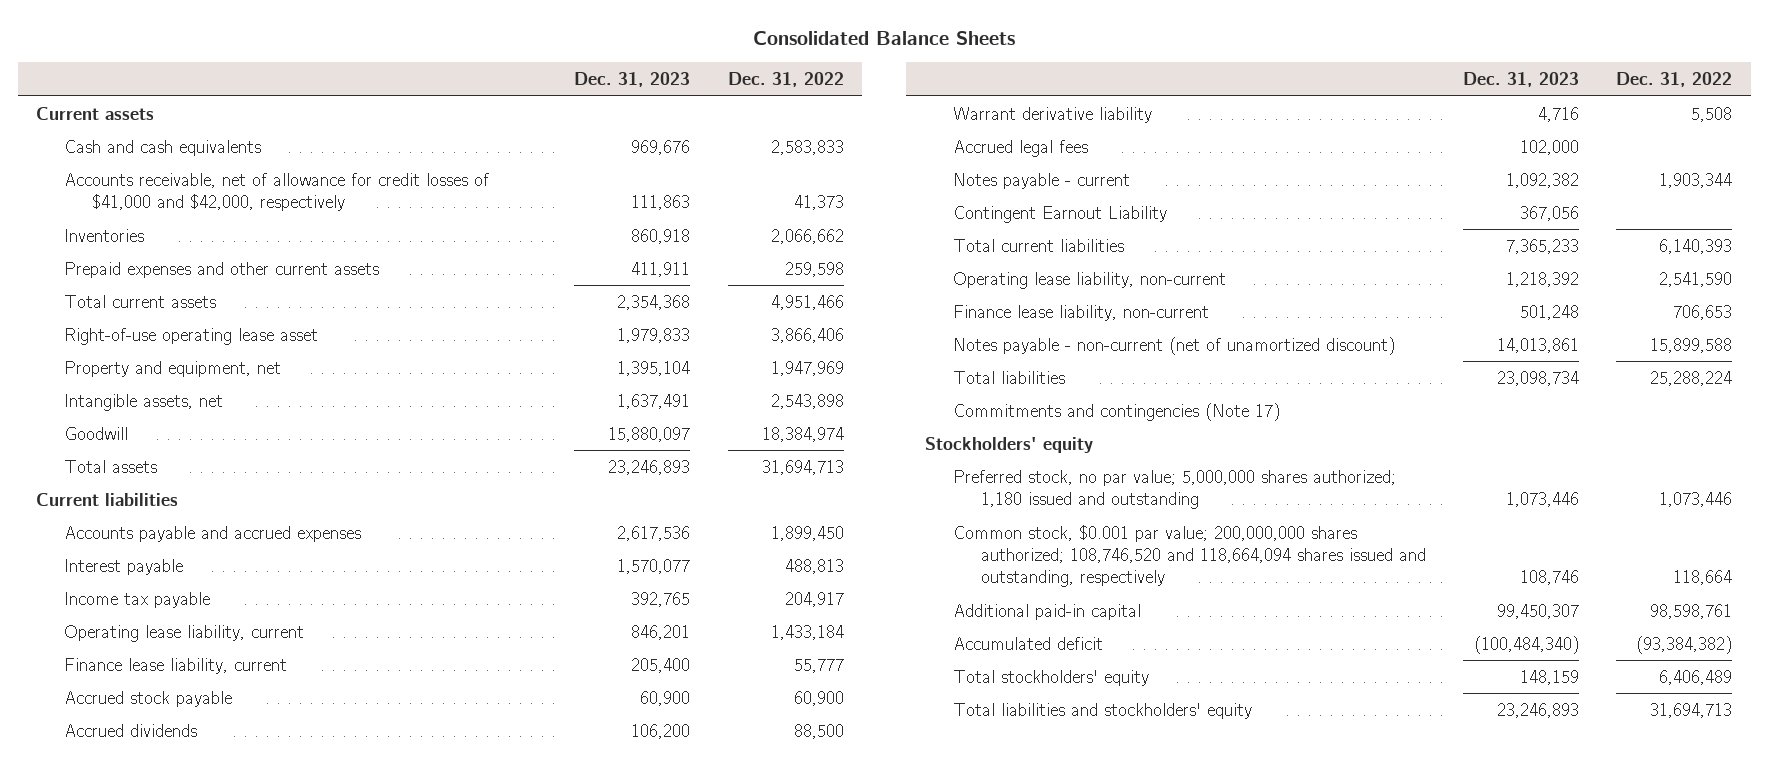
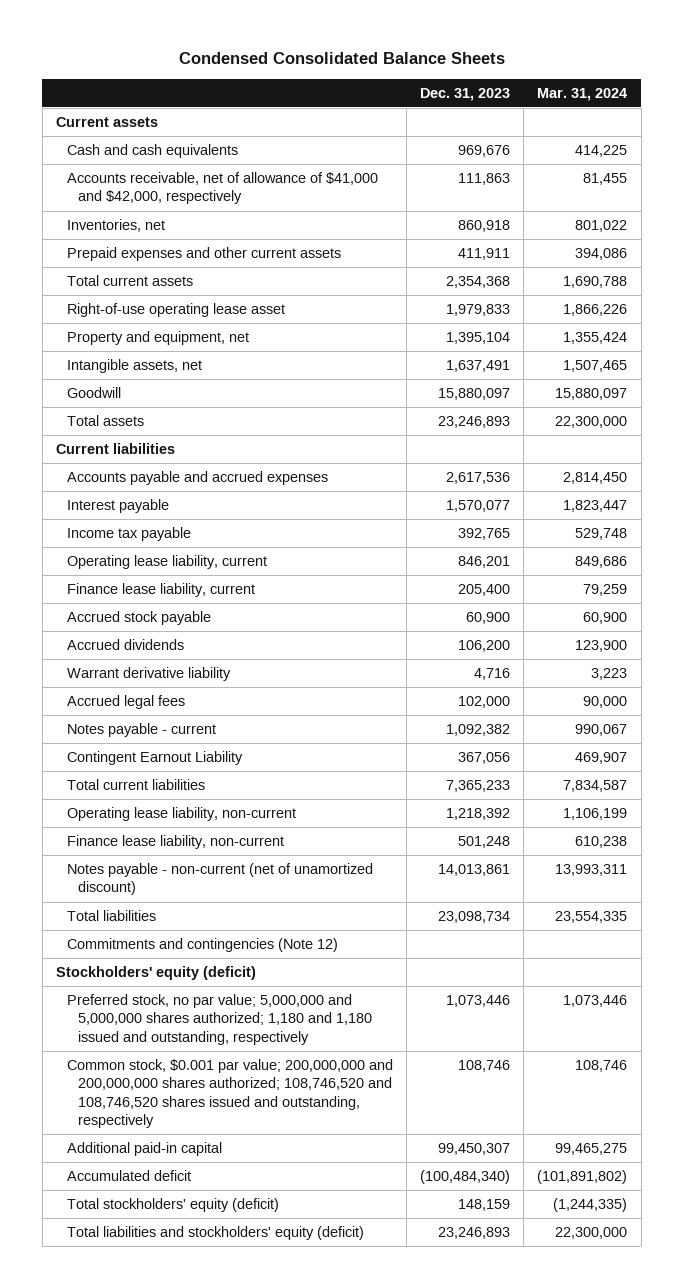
- Consolidated Balance Sheets
+ Condensed Consolidated Balance Sheets
- | Dec. 31, 2023 | Dec. 31, 2022
+ | Dec. 31, 2023 | Mar. 31, 2024
- Accounts receivable, net of allowance for credit losses of $41,000 and $42,000, respectively | 111,863 | 41,373
- Inventories | 860,918 | 2,066,662
+ Accounts receivable, net of allowance of $41,000 and $42,000, respectively | 111,863 | 81,455
+ Inventories, net | 860,918 | 801,022
- Commitments and contingencies (Note 17)
- Stockholders' equity
- Preferred stock, no par value; 5,000,000 shares authorized; 1,180 issued and outstanding | 1,073,446 | 1,073,446
- Common stock, $0.001 par value; 200,000,000 shares authorized; 108,746,520 and 118,664,094 shares issued and outstanding, respectively | 108,746 | 118,664
+ Commitments and contingencies (Note 12)
+ Stockholders' equity (deficit)
+ Preferred stock, no par value; 5,000,000 and 5,000,000 shares authorized; 1,180 and 1,180 issued and outstanding, respectively | 1,073,446 | 1,073,446
+ Common stock, $0.001 par value; 200,000,000 and 200,000,000 shares authorized; 108,746,520 and 108,746,520 shares issued and outstanding, respectively | 108,746 | 108,746
- Total stockholders' equity | 148,159 | 6,406,489
- Total liabilities and stockholders' equity | 23,246,893 | 31,694,713
+ Total stockholders' equity (deficit) | 148,159 | (1,244,335)
+ Total liabilities and stockholders' equity (deficit) | 23,246,893 | 22,300,000

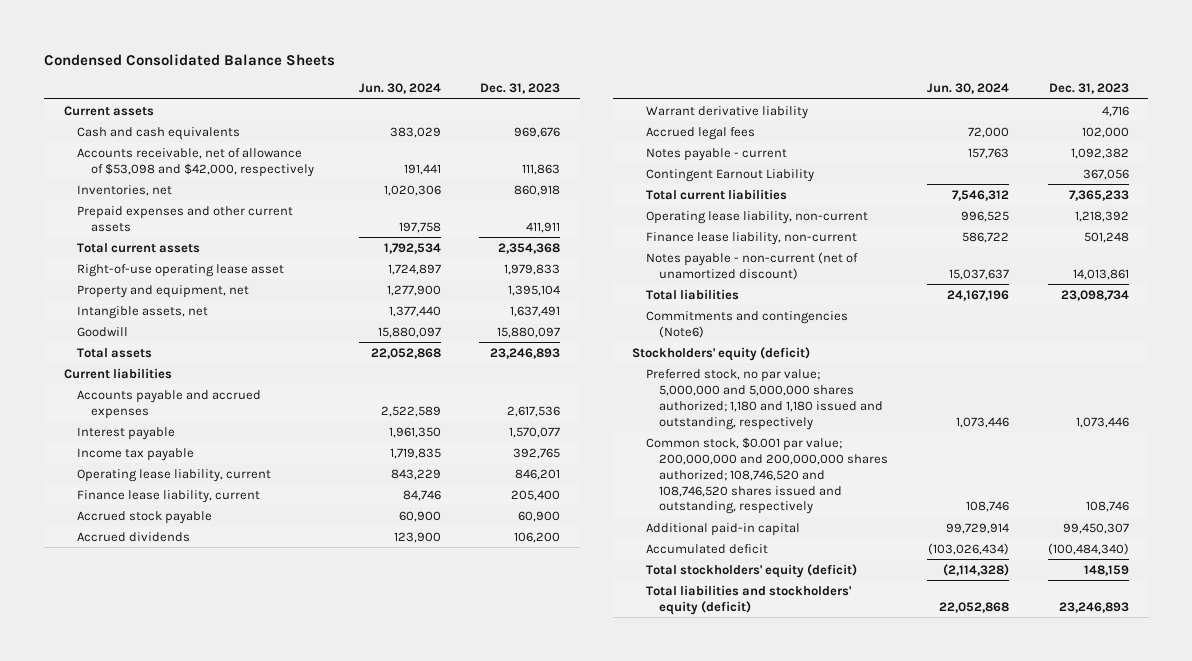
- | Dec. 31, 2023 | Mar. 31, 2024
+ | Jun. 30, 2024 | Dec. 31, 2023
- Accounts receivable, net of allowance of $41,000 and $42,000, respectively | 111,863 | 81,455
+ Accounts receivable, net of allowance of $53,098 and $42,000, respectively | 191,441 | 111,863
- Commitments and contingencies (Note 12)
+ Commitments and contingencies (Note6)

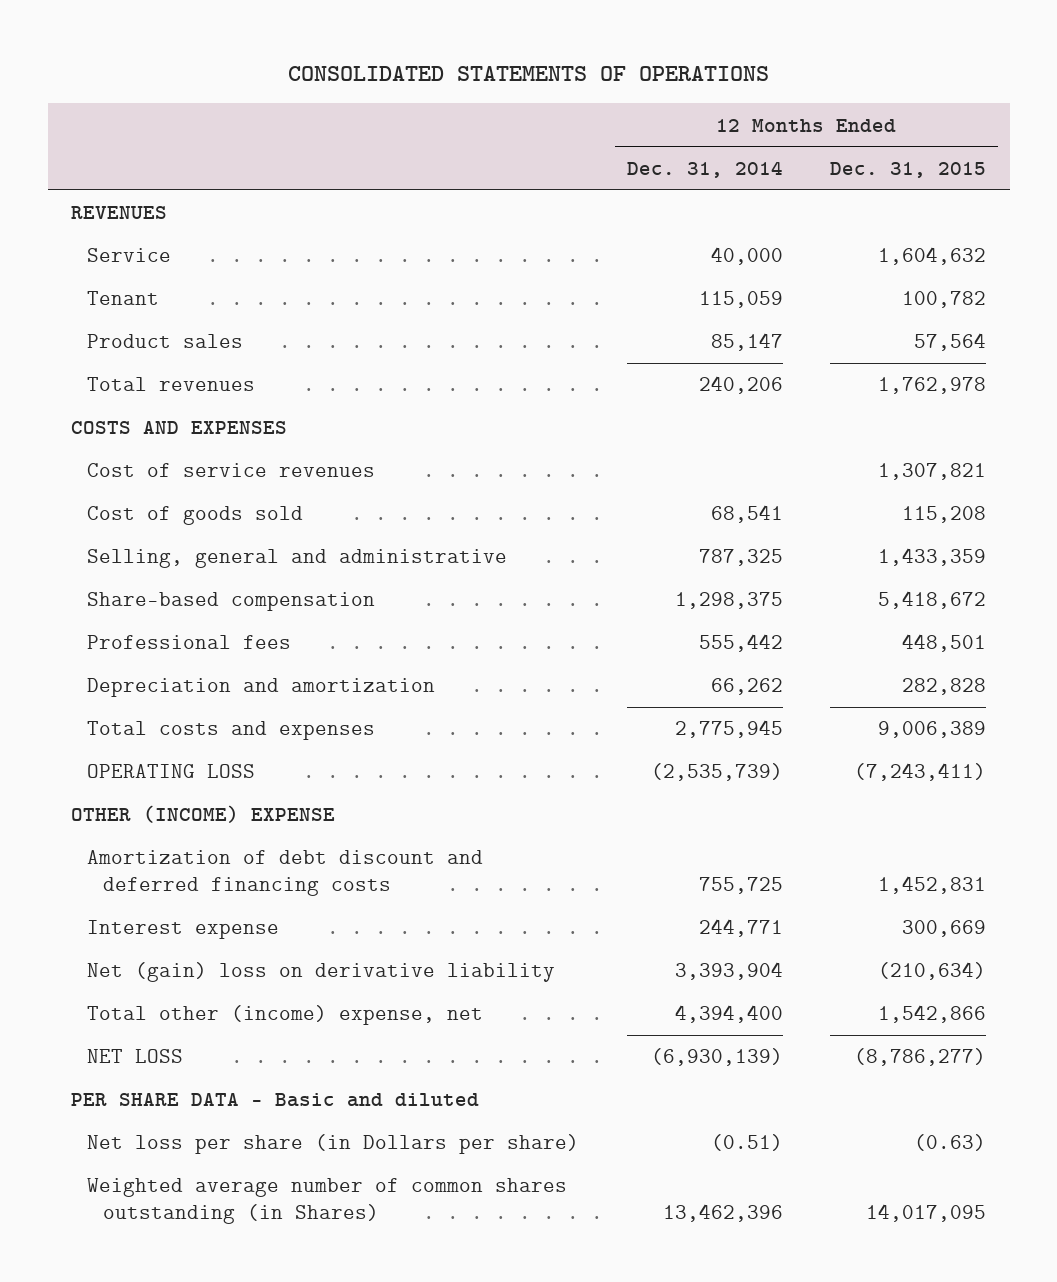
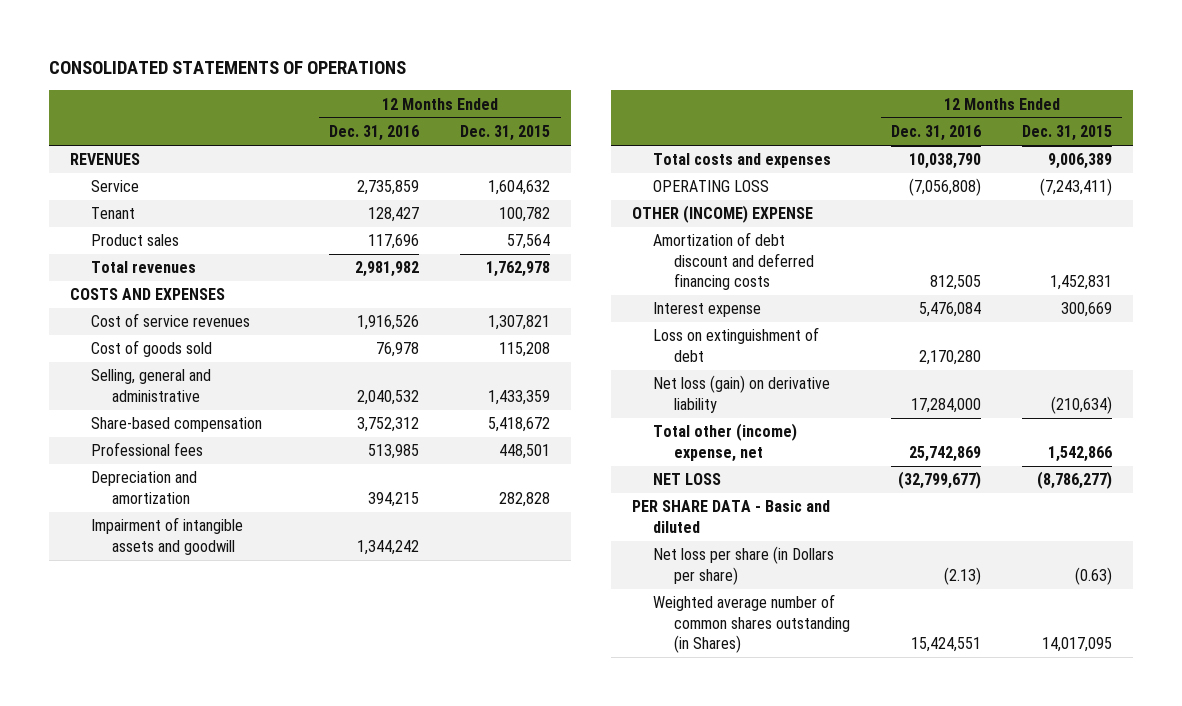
- | 12 Months Ended Dec. 31, 2014 | 12 Months Ended Dec. 31, 2015
+ | 12 Months Ended Dec. 31, 2016 | 12 Months Ended Dec. 31, 2015
+ Impairment of intangible assets and goodwill | 1,344,242 |
- Net (gain) loss on derivative liability | 3,393,904 | (210,634)
+ Loss on extinguishment of debt | 2,170,280 |
+ Net loss (gain) on derivative liability | 17,284,000 | (210,634)

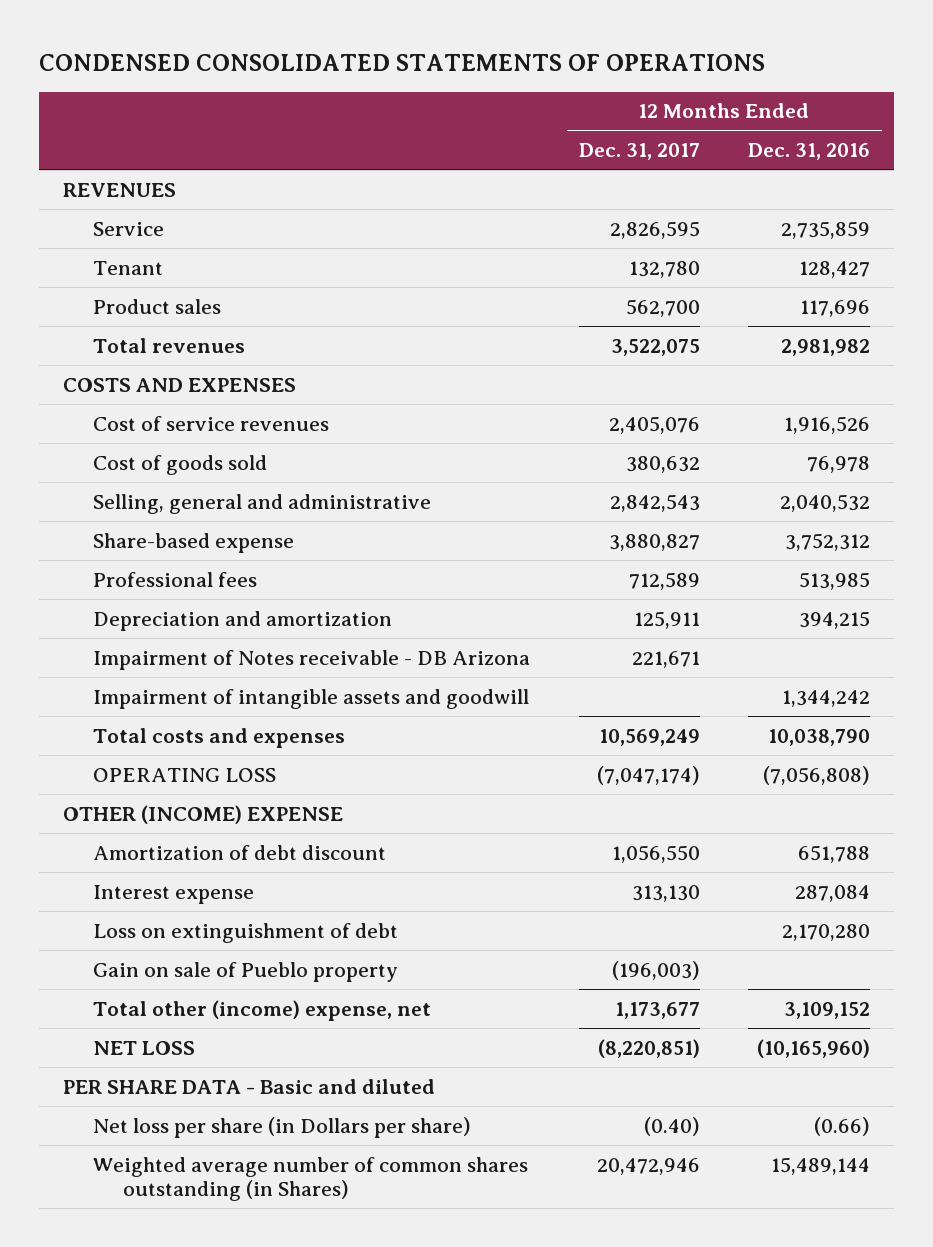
- CONSOLIDATED STATEMENTS OF OPERATIONS
+ CONDENSED CONSOLIDATED STATEMENTS OF OPERATIONS
- | 12 Months Ended Dec. 31, 2016 | 12 Months Ended Dec. 31, 2015
+ | 12 Months Ended Dec. 31, 2017 | 12 Months Ended Dec. 31, 2016
- Share-based compensation | 3,752,312 | 5,418,672
+ Share-based expense | 3,880,827 | 3,752,312
+ Impairment of Notes receivable - DB Arizona | 221,671 |
- Amortization of debt discount and deferred financing costs | 812,505 | 1,452,831
- Interest expense | 5,476,084 | 300,669
+ Amortization of debt discount | 1,056,550 | 651,788
+ Interest expense | 313,130 | 287,084
- Net loss (gain) on derivative liability | 17,284,000 | (210,634)
- Total other (income) expense, net | 25,742,869 | 1,542,866
- NET LOSS | (32,799,677) | (8,786,277)
+ Gain on sale of Pueblo property | (196,003) |
+ Total other (income) expense, net | 1,173,677 | 3,109,152
+ NET LOSS | (8,220,851) | (10,165,960)
- Net loss per share (in Dollars per share) | (2.13) | (0.63)
- Weighted average number of common shares outstanding (in Shares) | 15,424,551 | 14,017,095
+ Net loss per share (in Dollars per share) | (0.40) | (0.66)
+ Weighted average number of common shares outstanding (in Shares) | 20,472,946 | 15,489,144

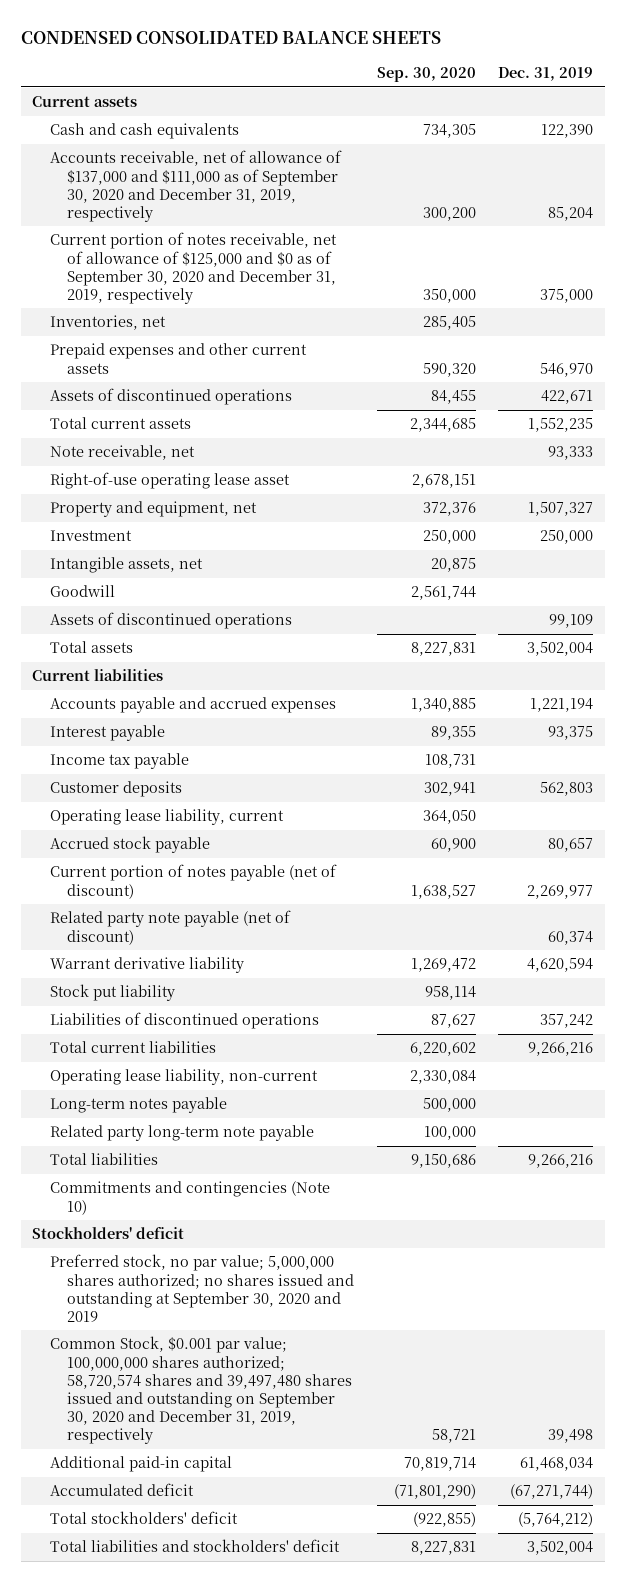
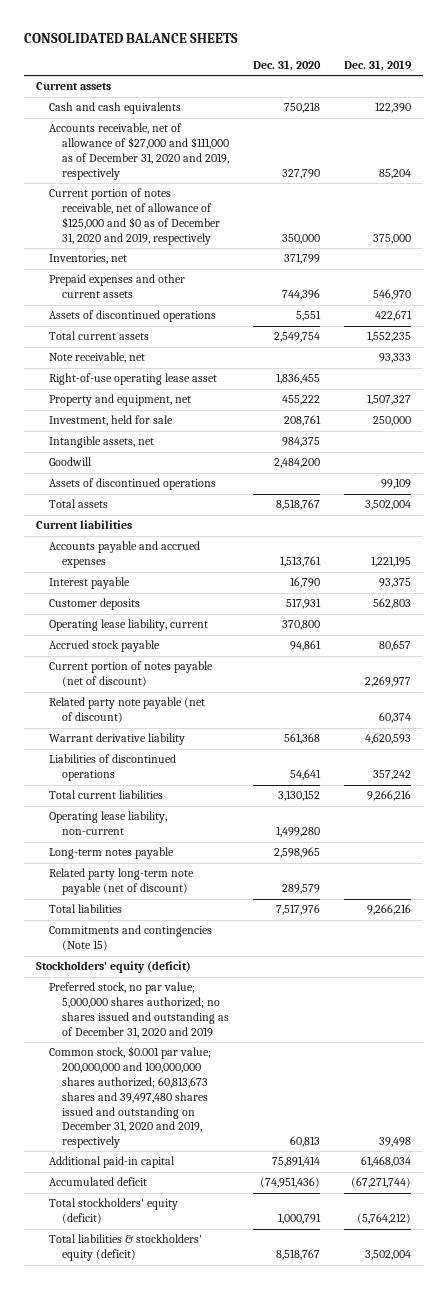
- CONDENSED CONSOLIDATED BALANCE SHEETS
+ CONSOLIDATED BALANCE SHEETS
- | Sep. 30, 2020 | Dec. 31, 2019
+ | Dec. 31, 2020 | Dec. 31, 2019
- Accounts receivable, net of allowance of $137,000 and $111,000 as of September 30, 2020 and December 31, 2019, respectively | 300,200 | 85,204
- Current portion of notes receivable, net of allowance of $125,000 and $0 as of September 30, 2020 and December 31, 2019, respectively | 350,000 | 375,000
+ Accounts receivable, net of allowance of $27,000 and $111,000 as of December 31, 2020 and 2019, respectively | 327,790 | 85,204
+ Current portion of notes receivable, net of allowance of $125,000 and $0 as of December 31, 2020 and 2019, respectively | 350,000 | 375,000
- Investment | 250,000 | 250,000
+ Investment, held for sale | 208,761 | 250,000
- Accounts payable and accrued expenses | 1,340,885 | 1,221,194
+ Accounts payable and accrued expenses | 1,513,761 | 1,221,195
- Income tax payable | 108,731 |
- Warrant derivative liability | 1,269,472 | 4,620,594
- Stock put liability | 958,114 |
+ Warrant derivative liability | 561,368 | 4,620,593
- Related party long-term note payable | 100,000 |
+ Related party long-term note payable (net of discount) | 289,579 |
- Commitments and contingencies (Note 10)
- Stockholders' deficit
- Preferred stock, no par value; 5,000,000 shares authorized; no shares issued and outstanding at September 30, 2020 and 2019
- Common Stock, $0.001 par value; 100,000,000 shares authorized; 58,720,574 shares and 39,497,480 shares issued and outstanding on September 30, 2020 and December 31, 2019, respectively | 58,721 | 39,498
+ Commitments and contingencies (Note 15)
+ Stockholders' equity (deficit)
+ Preferred stock, no par value; 5,000,000 shares authorized; no shares issued and outstanding as of December 31, 2020 and 2019
+ Common stock, $0.001 par value; 200,000,000 and 100,000,000 shares authorized; 60,813,673 shares and 39,497,480 shares issued and outstanding on December 31, 2020 and 2019, respectively | 60,813 | 39,498
- Total stockholders' deficit | (922,855) | (5,764,212)
- Total liabilities and stockholders' deficit | 8,227,831 | 3,502,004
+ Total stockholders' equity (deficit) | 1,000,791 | (5,764,212)
+ Total liabilities & stockholders' equity (deficit) | 8,518,767 | 3,502,004

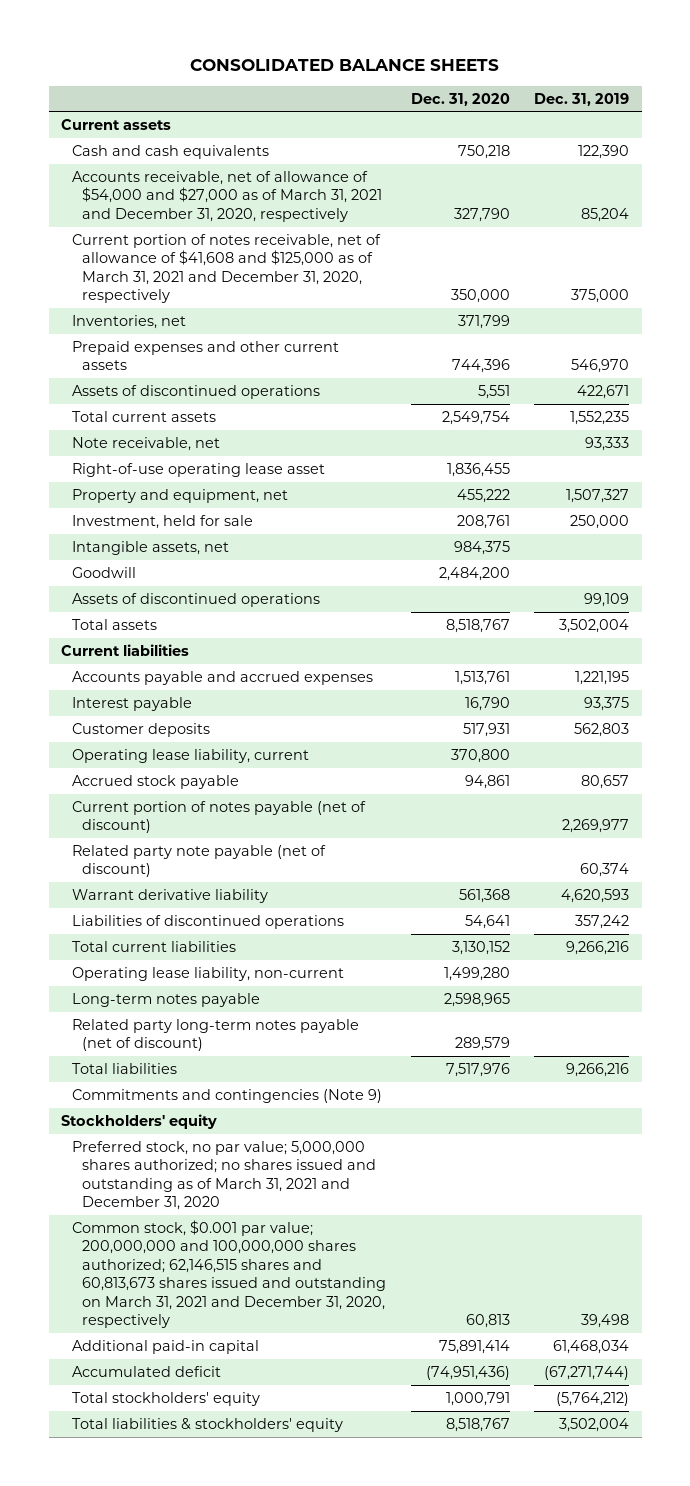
- Accounts receivable, net of allowance of $27,000 and $111,000 as of December 31, 2020 and 2019, respectively | 327,790 | 85,204
- Current portion of notes receivable, net of allowance of $125,000 and $0 as of December 31, 2020 and 2019, respectively | 350,000 | 375,000
+ Accounts receivable, net of allowance of $54,000 and $27,000 as of March 31, 2021 and December 31, 2020, respectively | 327,790 | 85,204
+ Current portion of notes receivable, net of allowance of $41,608 and $125,000 as of March 31, 2021 and December 31, 2020, respectively | 350,000 | 375,000
- Related party long-term note payable (net of discount) | 289,579 |
+ Related party long-term notes payable (net of discount) | 289,579 |
- Commitments and contingencies (Note 15)
- Stockholders' equity (deficit)
- Preferred stock, no par value; 5,000,000 shares authorized; no shares issued and outstanding as of December 31, 2020 and 2019
- Common stock, $0.001 par value; 200,000,000 and 100,000,000 shares authorized; 60,813,673 shares and 39,497,480 shares issued and outstanding on December 31, 2020 and 2019, respectively | 60,813 | 39,498
+ Commitments and contingencies (Note 9)
+ Stockholders' equity
+ Preferred stock, no par value; 5,000,000 shares authorized; no shares issued and outstanding as of March 31, 2021 and December 31, 2020
+ Common stock, $0.001 par value; 200,000,000 and 100,000,000 shares authorized; 62,146,515 shares and 60,813,673 shares issued and outstanding on March 31, 2021 and December 31, 2020, respectively | 60,813 | 39,498
- Total stockholders' equity (deficit) | 1,000,791 | (5,764,212)
- Total liabilities & stockholders' equity (deficit) | 8,518,767 | 3,502,004
+ Total stockholders' equity | 1,000,791 | (5,764,212)
+ Total liabilities & stockholders' equity | 8,518,767 | 3,502,004

